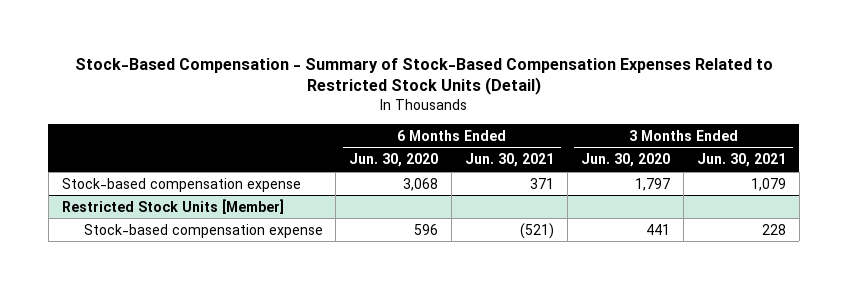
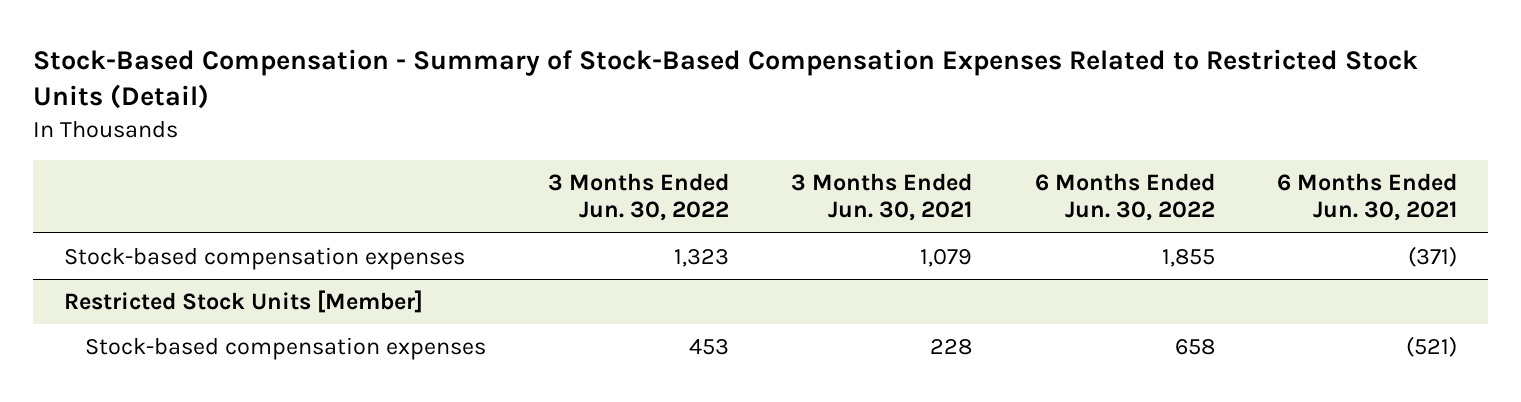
- | 6 Months Ended Jun. 30, 2020 | 6 Months Ended Jun. 30, 2021 | 3 Months Ended Jun. 30, 2020 | 3 Months Ended Jun. 30, 2021
+ | 3 Months Ended Jun. 30, 2022 | 3 Months Ended Jun. 30, 2021 | 6 Months Ended Jun. 30, 2022 | 6 Months Ended Jun. 30, 2021
- Stock-based compensation expense | 3,068 | 371 | 1,797 | 1,079
+ Stock-based compensation expenses | 1,323 | 1,079 | 1,855 | (371)
@ Restricted Stock Units [Member]
- Stock-based compensation expense | 596 | (521) | 441 | 228
+ Stock-based compensation expenses | 453 | 228 | 658 | (521)

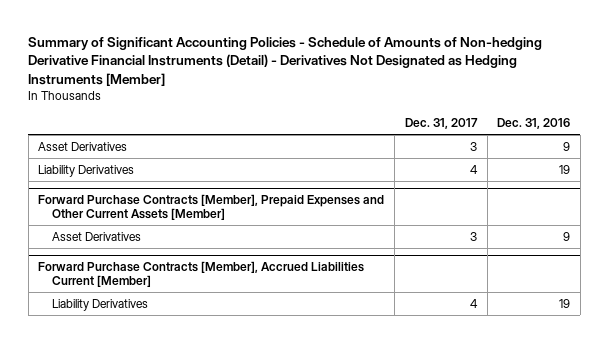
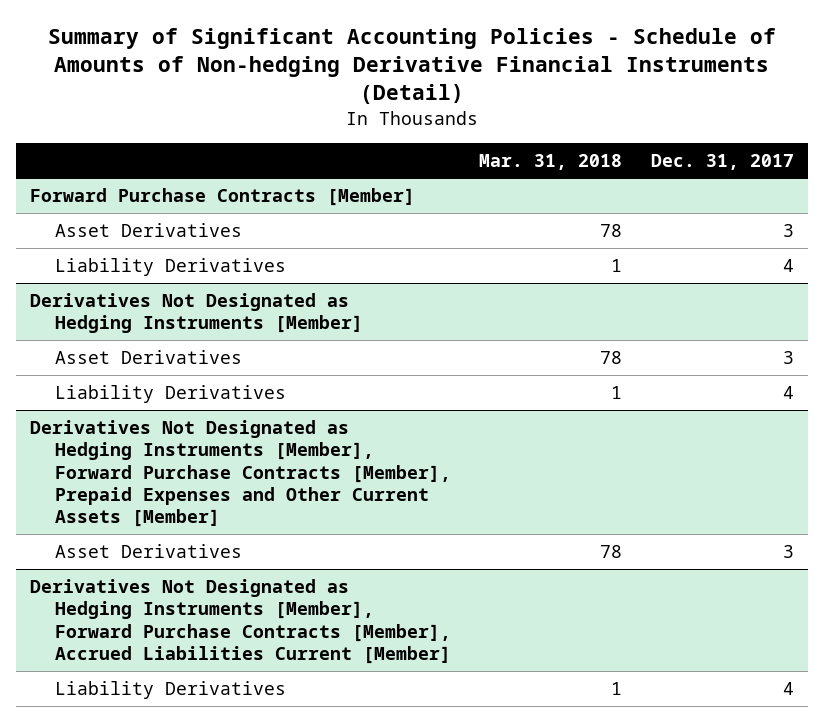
- Summary of Significant Accounting Policies - Schedule of Amounts of Non-hedging Derivative Financial Instruments (Detail) - Derivatives Not Designated as Hedging Instruments [Member]
+ Summary of Significant Accounting Policies - Schedule of Amounts of Non-hedging Derivative Financial Instruments (Detail)
- | Dec. 31, 2017 | Dec. 31, 2016
+ | Mar. 31, 2018 | Dec. 31, 2017
+ Forward Purchase Contracts [Member]
- Forward Purchase Contracts [Member], Prepaid Expenses and Other Current Assets [Member]
+ Derivatives Not Designated as Hedging Instruments [Member]
- Forward Purchase Contracts [Member], Accrued Liabilities Current [Member]
+ Derivatives Not Designated as Hedging Instruments [Member], Forward Purchase Contracts [Member], Prepaid Expenses and Other Current Assets [Member]
+ Asset Derivatives | 78 | 3
+ Derivatives Not Designated as Hedging Instruments [Member], Forward Purchase Contracts [Member], Accrued Liabilities Current [Member]
+ Liability Derivatives | 1 | 4

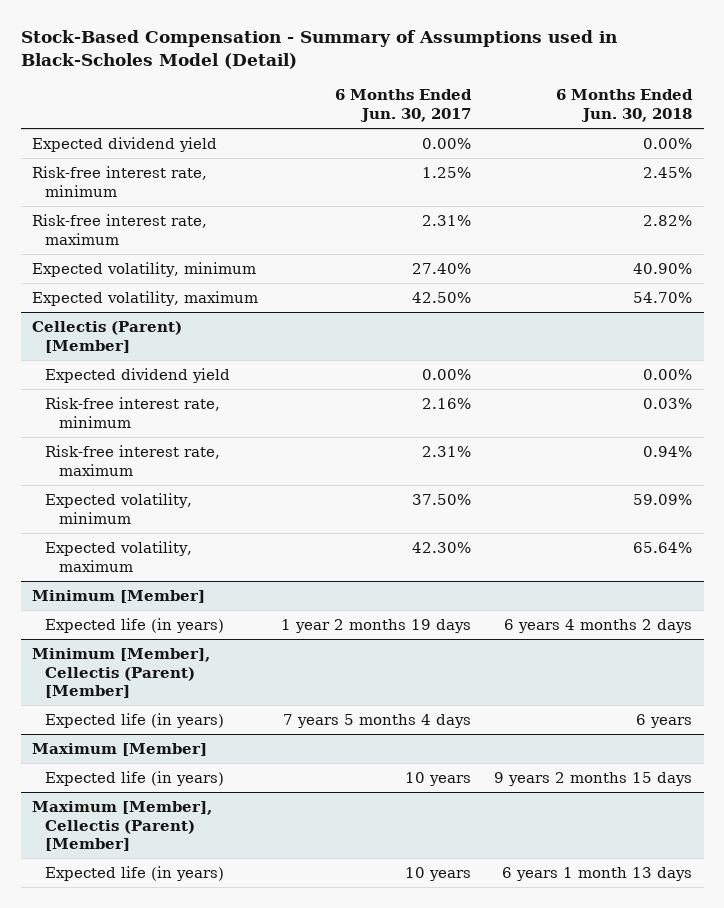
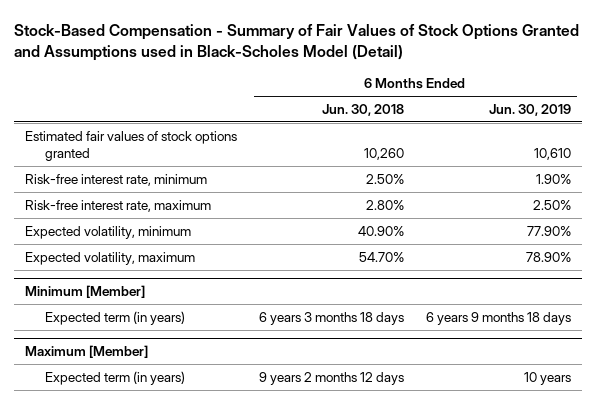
- Stock-Based Compensation - Summary of Assumptions used in Black-Scholes Model (Detail)
+ Stock-Based Compensation - Summary of Fair Values of Stock Options Granted and Assumptions used in Black-Scholes Model (Detail)
- | 6 Months Ended Jun. 30, 2017 | 6 Months Ended Jun. 30, 2018
+ | 6 Months Ended Jun. 30, 2018 | 6 Months Ended Jun. 30, 2019
- Expected dividend yield | 0.00% | 0.00%
- Risk-free interest rate, minimum | 1.25% | 2.45%
- Risk-free interest rate, maximum | 2.31% | 2.82%
+ Estimated fair values of stock options granted | 10,260 | 10,610
+ Risk-free interest rate, minimum | 2.50% | 1.90%
+ Risk-free interest rate, maximum | 2.80% | 2.50%
- Cellectis (Parent) [Member]
- Expected dividend yield | 0.00% | 0.00%
- Risk-free interest rate, minimum | 2.16% | 0.03%
- Risk-free interest rate, maximum | 2.31% | 0.94%
- Expected volatility, minimum | 37.50% | 59.09%
- Expected volatility, maximum | 42.30% | 65.64%
@ Minimum [Member]
- Expected life (in years) | 1 year 2 months 19 days | 6 years 4 months 2 days
- Minimum [Member], Cellectis (Parent) [Member]
- Expected life (in years) | 7 years 5 months 4 days | 6 years
@ Minimum [Member]
+ Expected term (in years) | 6 years 3 months 18 days | 6 years 9 months 18 days
@ Maximum [Member]
- Expected life (in years) | 10 years | 9 years 2 months 15 days
- Maximum [Member], Cellectis (Parent) [Member]
- Expected life (in years) | 10 years | 6 years 1 month 13 days
@ Maximum [Member]
+ Expected term (in years) | 9 years 2 months 12 days | 10 years

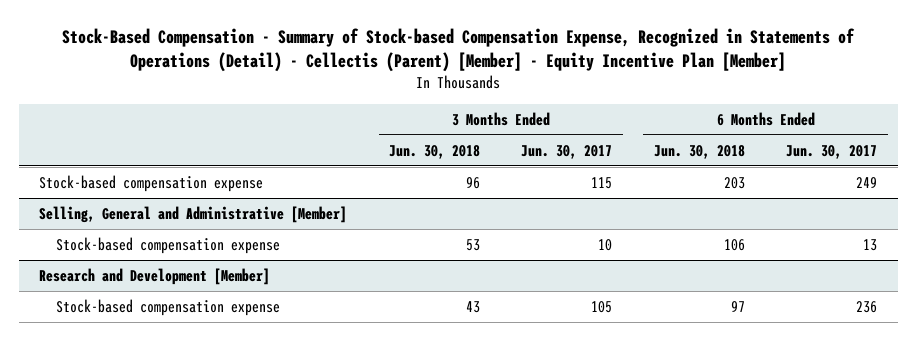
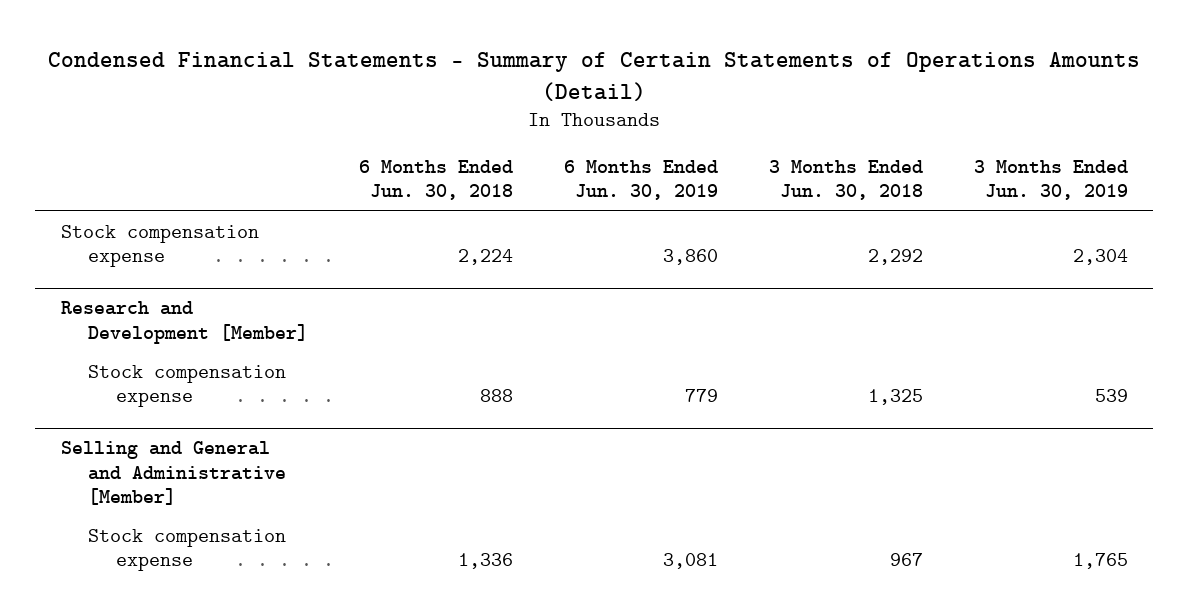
- Stock-Based Compensation - Summary of Stock-based Compensation Expense, Recognized in Statements of Operations (Detail) - Cellectis (Parent) [Member] - Equity Incentive Plan [Member]
+ Condensed Financial Statements - Summary of Certain Statements of Operations Amounts (Detail)
- | 3 Months Ended Jun. 30, 2018 | 3 Months Ended Jun. 30, 2017 | 6 Months Ended Jun. 30, 2018 | 6 Months Ended Jun. 30, 2017
+ | 6 Months Ended Jun. 30, 2018 | 6 Months Ended Jun. 30, 2019 | 3 Months Ended Jun. 30, 2018 | 3 Months Ended Jun. 30, 2019
- Stock-based compensation expense | 96 | 115 | 203 | 249
- Selling, General and Administrative [Member]
- Stock-based compensation expense | 53 | 10 | 106 | 13
+ Stock compensation expense | 2,224 | 3,860 | 2,292 | 2,304
@ Research and Development [Member]
- Stock-based compensation expense | 43 | 105 | 97 | 236
+ Stock compensation expense | 888 | 779 | 1,325 | 539
+ Selling and General and Administrative [Member]
+ Stock compensation expense | 1,336 | 3,081 | 967 | 1,765

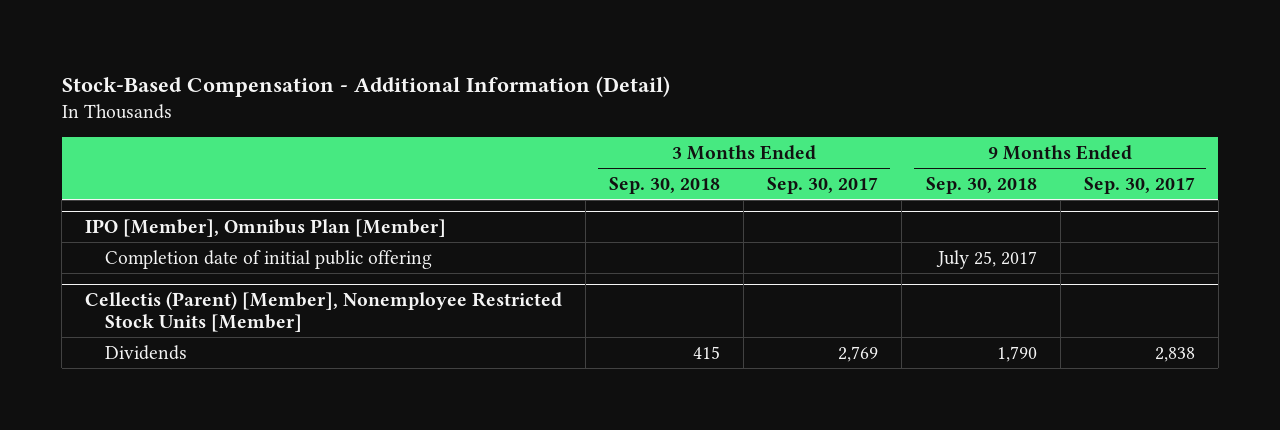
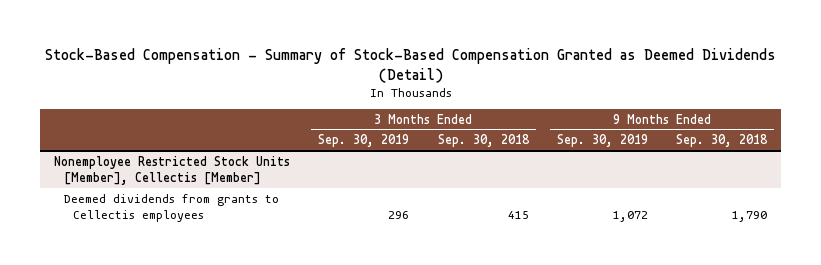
- Stock-Based Compensation - Additional Information (Detail)
+ Stock-Based Compensation - Summary of Stock-Based Compensation Granted as Deemed Dividends (Detail)
- | 3 Months Ended Sep. 30, 2018 | 3 Months Ended Sep. 30, 2017 | 9 Months Ended Sep. 30, 2018 | 9 Months Ended Sep. 30, 2017
+ | 3 Months Ended Sep. 30, 2019 | 3 Months Ended Sep. 30, 2018 | 9 Months Ended Sep. 30, 2019 | 9 Months Ended Sep. 30, 2018
- IPO [Member], Omnibus Plan [Member]
- Completion date of initial public offering | | | July 25, 2017 |
- Cellectis (Parent) [Member], Nonemployee Restricted Stock Units [Member]
- Dividends | 415 | 2,769 | 1,790 | 2,838
+ Nonemployee Restricted Stock Units [Member], Cellectis [Member]
+ Deemed dividends from grants to Cellectis employees | 296 | 415 | 1,072 | 1,790

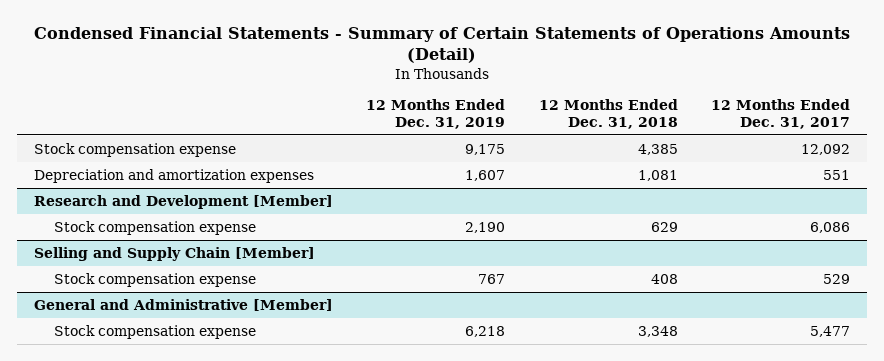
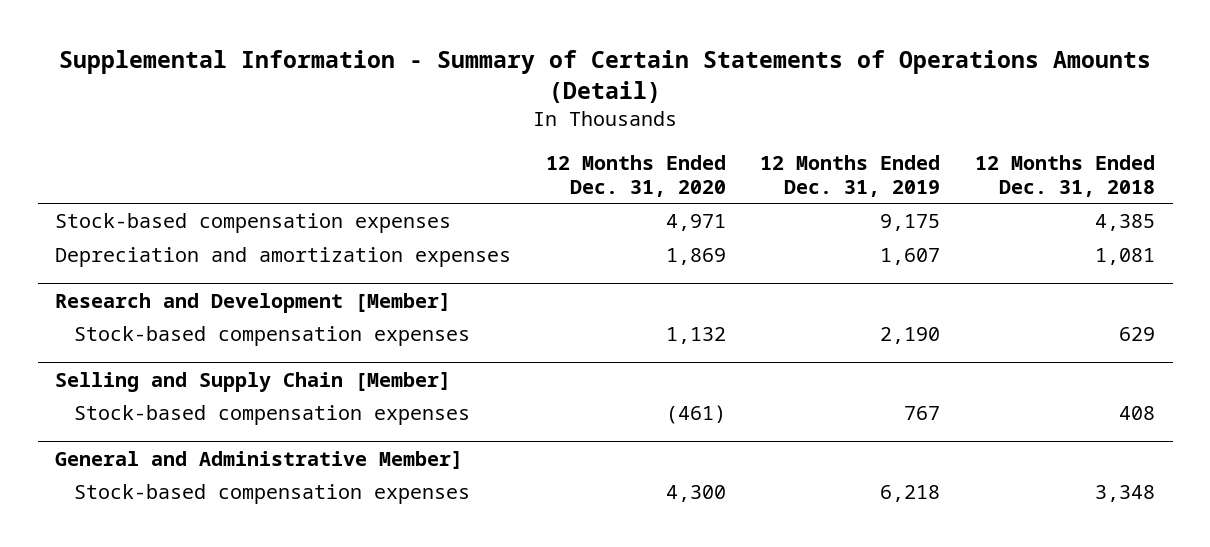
- Condensed Financial Statements - Summary of Certain Statements of Operations Amounts (Detail)
+ Supplemental Information - Summary of Certain Statements of Operations Amounts (Detail)
- | 12 Months Ended Dec. 31, 2019 | 12 Months Ended Dec. 31, 2018 | 12 Months Ended Dec. 31, 2017
+ | 12 Months Ended Dec. 31, 2020 | 12 Months Ended Dec. 31, 2019 | 12 Months Ended Dec. 31, 2018
- Stock compensation expense | 9,175 | 4,385 | 12,092
+ Stock-based compensation expenses | 4,971 | 9,175 | 4,385
@ Research and Development [Member]
- Stock compensation expense | 2,190 | 629 | 6,086
+ Stock-based compensation expenses | 1,132 | 2,190 | 629
@ Selling and Supply Chain [Member]
- Stock compensation expense | 767 | 408 | 529
- General and Administrative [Member]
- Stock compensation expense | 6,218 | 3,348 | 5,477
@ Selling and Supply Chain [Member]
+ Stock-based compensation expenses | (461) | 767 | 408
+ General and Administrative Member]
+ Stock-based compensation expenses | 4,300 | 6,218 | 3,348

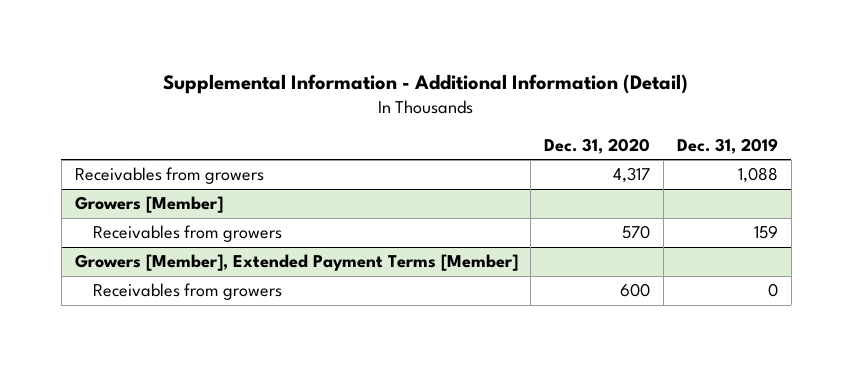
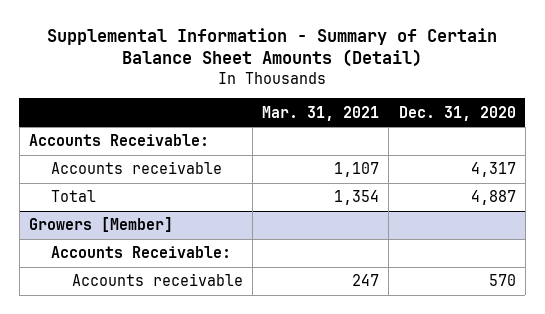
- Supplemental Information - Additional Information (Detail)
+ Supplemental Information - Summary of Certain Balance Sheet Amounts (Detail)
- | Dec. 31, 2020 | Dec. 31, 2019
+ | Mar. 31, 2021 | Dec. 31, 2020
- Receivables from growers | 4,317 | 1,088
+ Accounts Receivable:
+ Accounts receivable | 1,107 | 4,317
+ Total | 1,354 | 4,887
@ Growers [Member]
- Receivables from growers | 570 | 159
- Growers [Member], Extended Payment Terms [Member]
- Receivables from growers | 600 | 0
@ Growers [Member]
+ Accounts Receivable:
+ Accounts receivable | 247 | 570

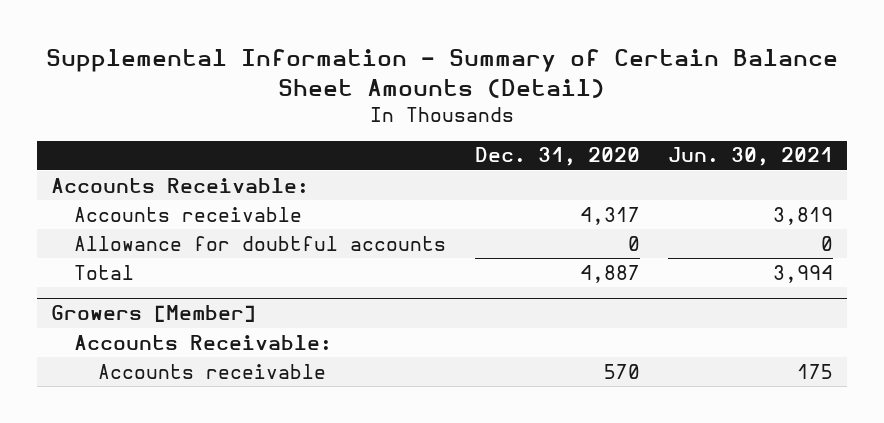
- | Mar. 31, 2021 | Dec. 31, 2020
+ | Dec. 31, 2020 | Jun. 30, 2021
+ Allowance for doubtful accounts | 0 | 0

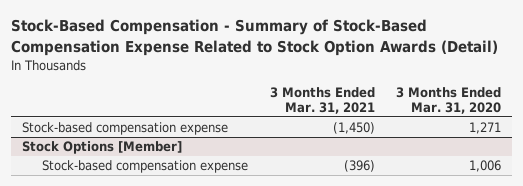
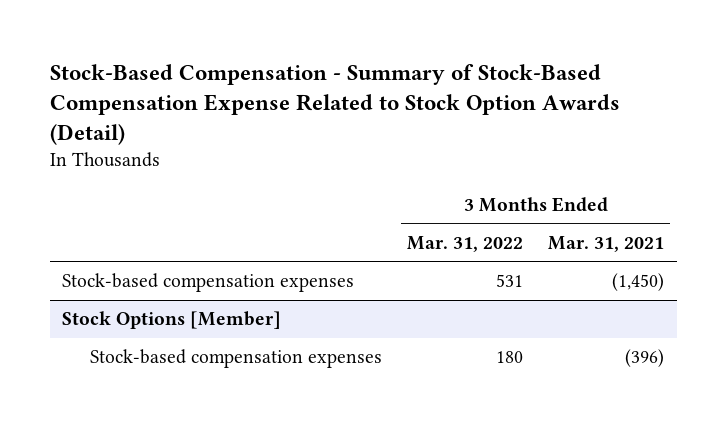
- | 3 Months Ended Mar. 31, 2021 | 3 Months Ended Mar. 31, 2020
+ | 3 Months Ended Mar. 31, 2022 | 3 Months Ended Mar. 31, 2021
- Stock-based compensation expense | (1,450) | 1,271
+ Stock-based compensation expenses | 531 | (1,450)
@ Stock Options [Member]
- Stock-based compensation expense | (396) | 1,006
+ Stock-based compensation expenses | 180 | (396)

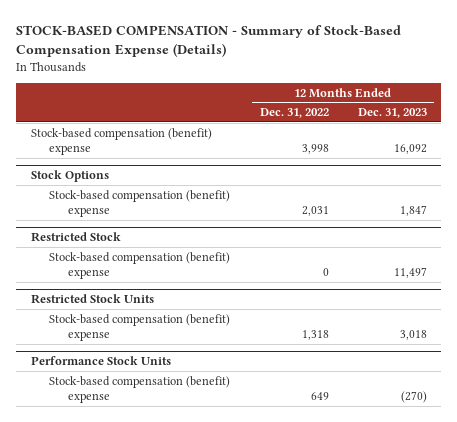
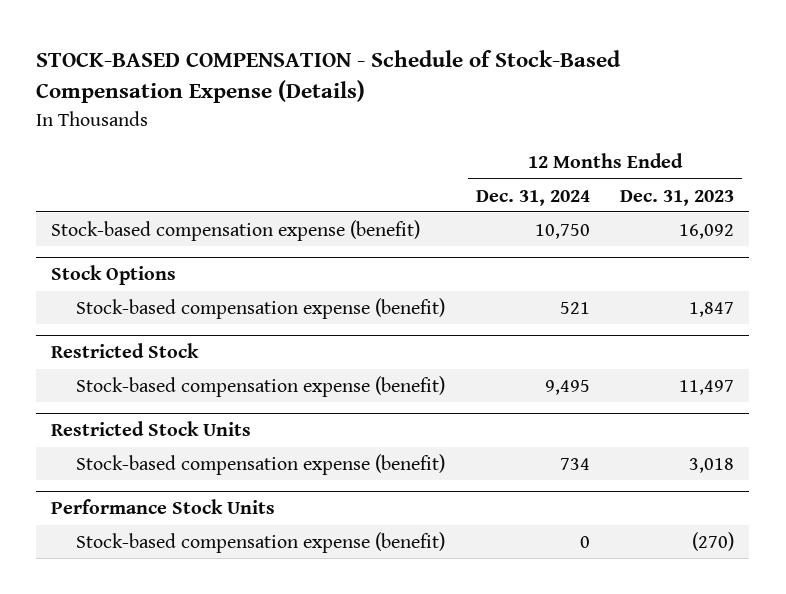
- STOCK-BASED COMPENSATION - Summary of Stock-Based Compensation Expense (Details)
+ STOCK-BASED COMPENSATION - Schedule of Stock-Based Compensation Expense (Details)
- | 12 Months Ended Dec. 31, 2022 | 12 Months Ended Dec. 31, 2023
+ | 12 Months Ended Dec. 31, 2024 | 12 Months Ended Dec. 31, 2023
- Stock-based compensation (benefit) expense | 3,998 | 16,092
+ Stock-based compensation expense (benefit) | 10,750 | 16,092
@ Stock Options
- Stock-based compensation (benefit) expense | 2,031 | 1,847
+ Stock-based compensation expense (benefit) | 521 | 1,847
@ Restricted Stock
- Stock-based compensation (benefit) expense | 0 | 11,497
+ Stock-based compensation expense (benefit) | 9,495 | 11,497
@ Restricted Stock Units
- Stock-based compensation (benefit) expense | 1,318 | 3,018
+ Stock-based compensation expense (benefit) | 734 | 3,018
@ Performance Stock Units
- Stock-based compensation (benefit) expense | 649 | (270)
+ Stock-based compensation expense (benefit) | 0 | (270)

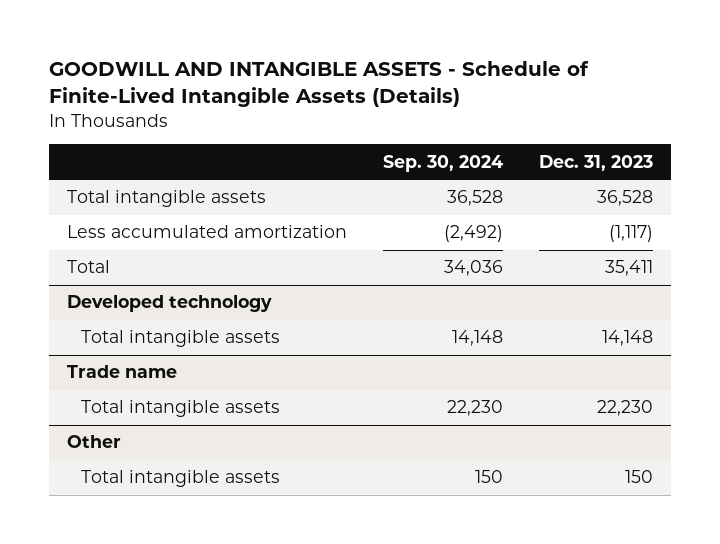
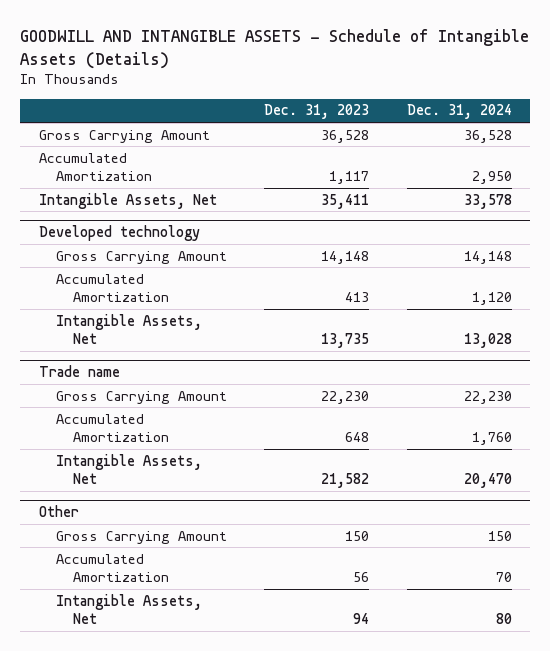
- GOODWILL AND INTANGIBLE ASSETS - Schedule of Finite-Lived Intangible Assets (Details)
+ GOODWILL AND INTANGIBLE ASSETS - Schedule of Intangible Assets (Details)
- | Sep. 30, 2024 | Dec. 31, 2023
+ | Dec. 31, 2023 | Dec. 31, 2024
- Total intangible assets | 36,528 | 36,528
- Less accumulated amortization | (2,492) | (1,117)
- Total | 34,036 | 35,411
+ Gross Carrying Amount | 36,528 | 36,528
+ Accumulated Amortization | 1,117 | 2,950
+ Intangible Assets, Net | 35,411 | 33,578
@ Developed technology
- Total intangible assets | 14,148 | 14,148
+ Gross Carrying Amount | 14,148 | 14,148
+ Accumulated Amortization | 413 | 1,120
+ Intangible Assets, Net | 13,735 | 13,028
@ Trade name
- Total intangible assets | 22,230 | 22,230
+ Gross Carrying Amount | 22,230 | 22,230
+ Accumulated Amortization | 648 | 1,760
+ Intangible Assets, Net | 21,582 | 20,470
@ Other
- Total intangible assets | 150 | 150
+ Gross Carrying Amount | 150 | 150
+ Accumulated Amortization | 56 | 70
+ Intangible Assets, Net | 94 | 80

